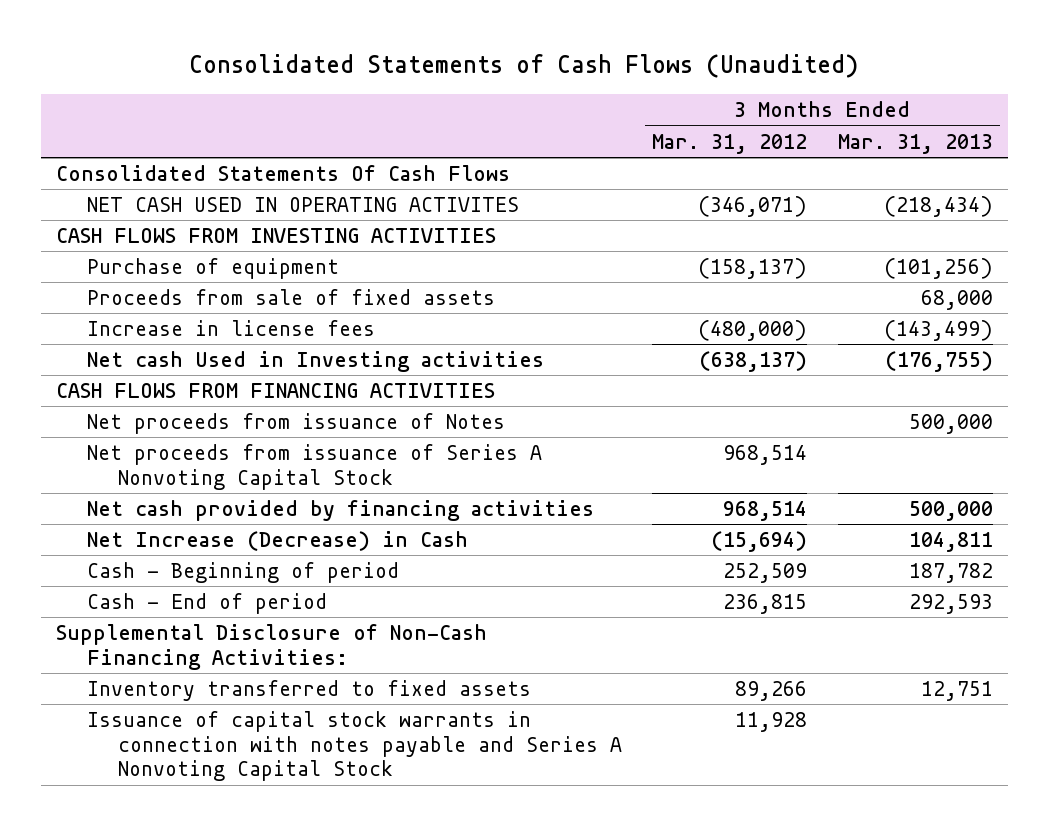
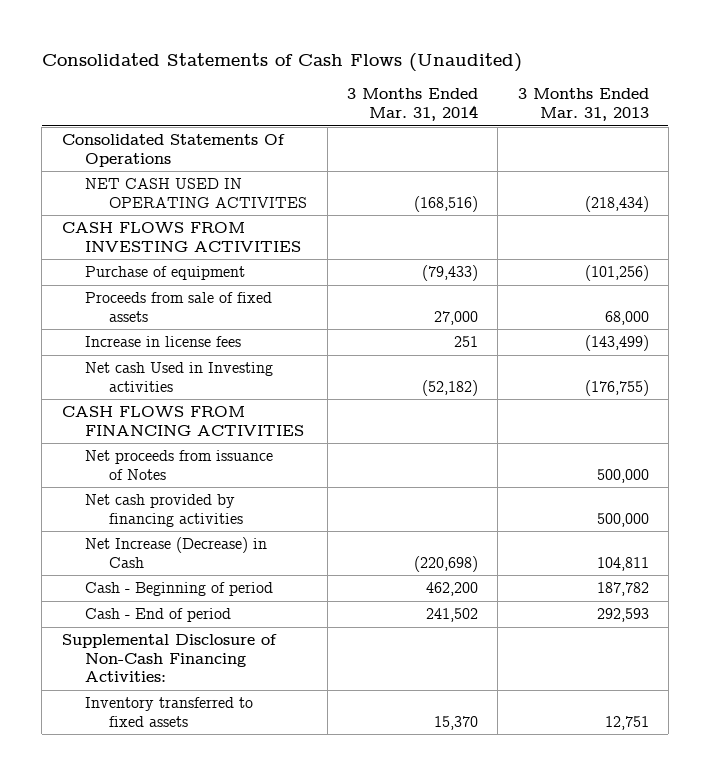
- | 3 Months Ended Mar. 31, 2012 | 3 Months Ended Mar. 31, 2013
+ | 3 Months Ended Mar. 31, 2014 | 3 Months Ended Mar. 31, 2013
- Consolidated Statements Of Cash Flows
+ Consolidated Statements Of Operations
- Net proceeds from issuance of Series A Nonvoting Capital Stock | 968,514 |
- Issuance of capital stock warrants in connection with notes payable and Series A Nonvoting Capital Stock | 11,928 |

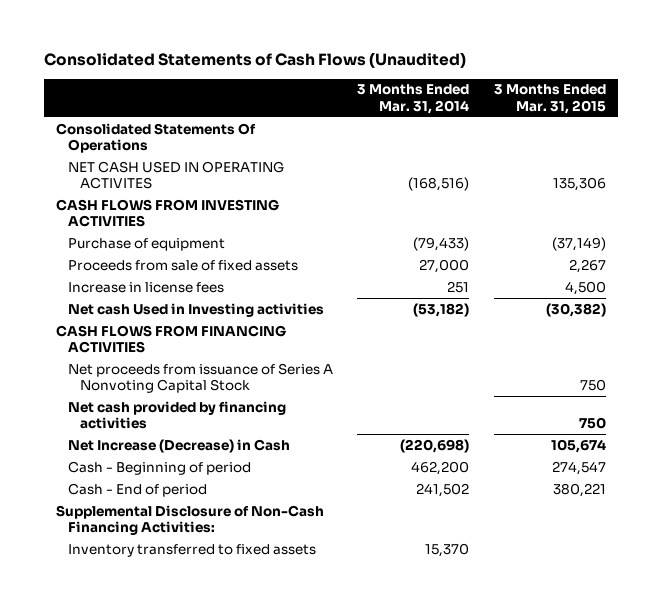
- | 3 Months Ended Mar. 31, 2014 | 3 Months Ended Mar. 31, 2013
+ | 3 Months Ended Mar. 31, 2014 | 3 Months Ended Mar. 31, 2015
- Net cash Used in Investing activities | (52,182) | (176,755)
+ Net cash Used in Investing activities | (53,182) | (30,382)
- Net proceeds from issuance of Notes | | 500,000
+ Net proceeds from issuance of Series A Nonvoting Capital Stock | | 750

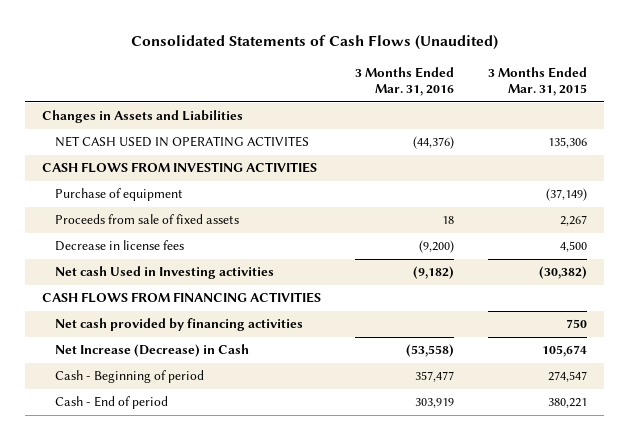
- | 3 Months Ended Mar. 31, 2014 | 3 Months Ended Mar. 31, 2015
+ | 3 Months Ended Mar. 31, 2016 | 3 Months Ended Mar. 31, 2015
- Consolidated Statements Of Operations
+ Changes in Assets and Liabilities
- Increase in license fees | 251 | 4,500
+ Decrease in license fees | (9,200) | 4,500
- Net proceeds from issuance of Series A Nonvoting Capital Stock | | 750
- Supplemental Disclosure of Non-Cash Financing Activities:
- Inventory transferred to fixed assets | 15,370 |

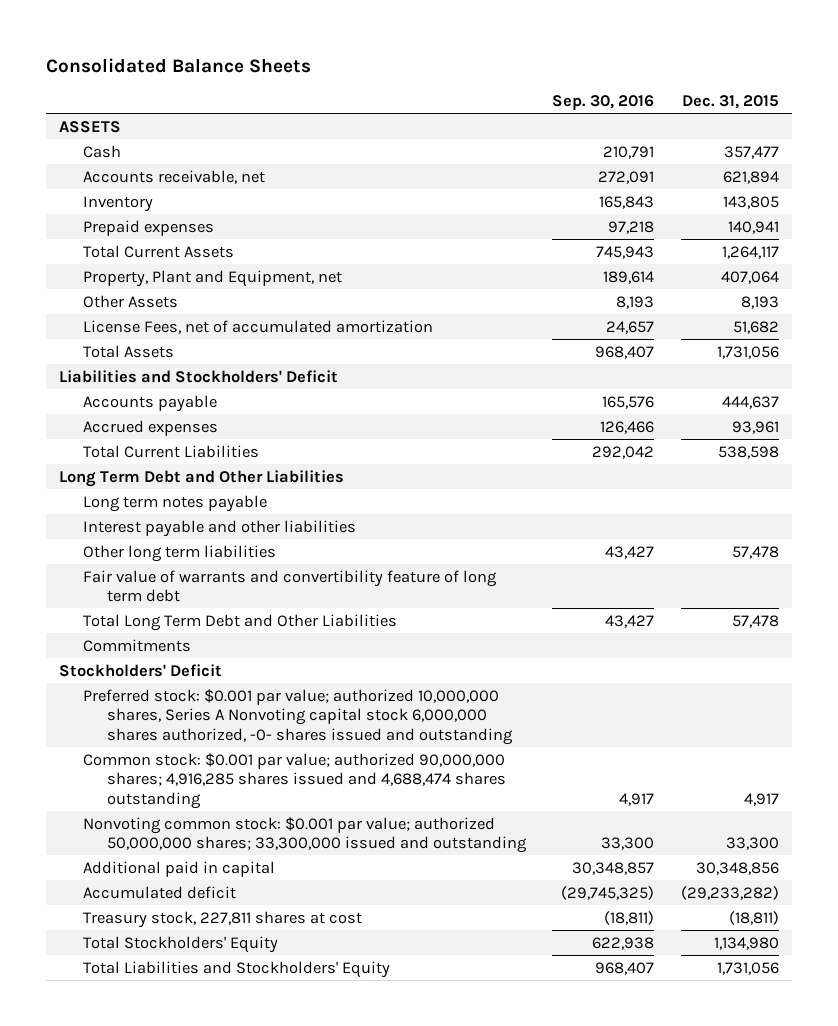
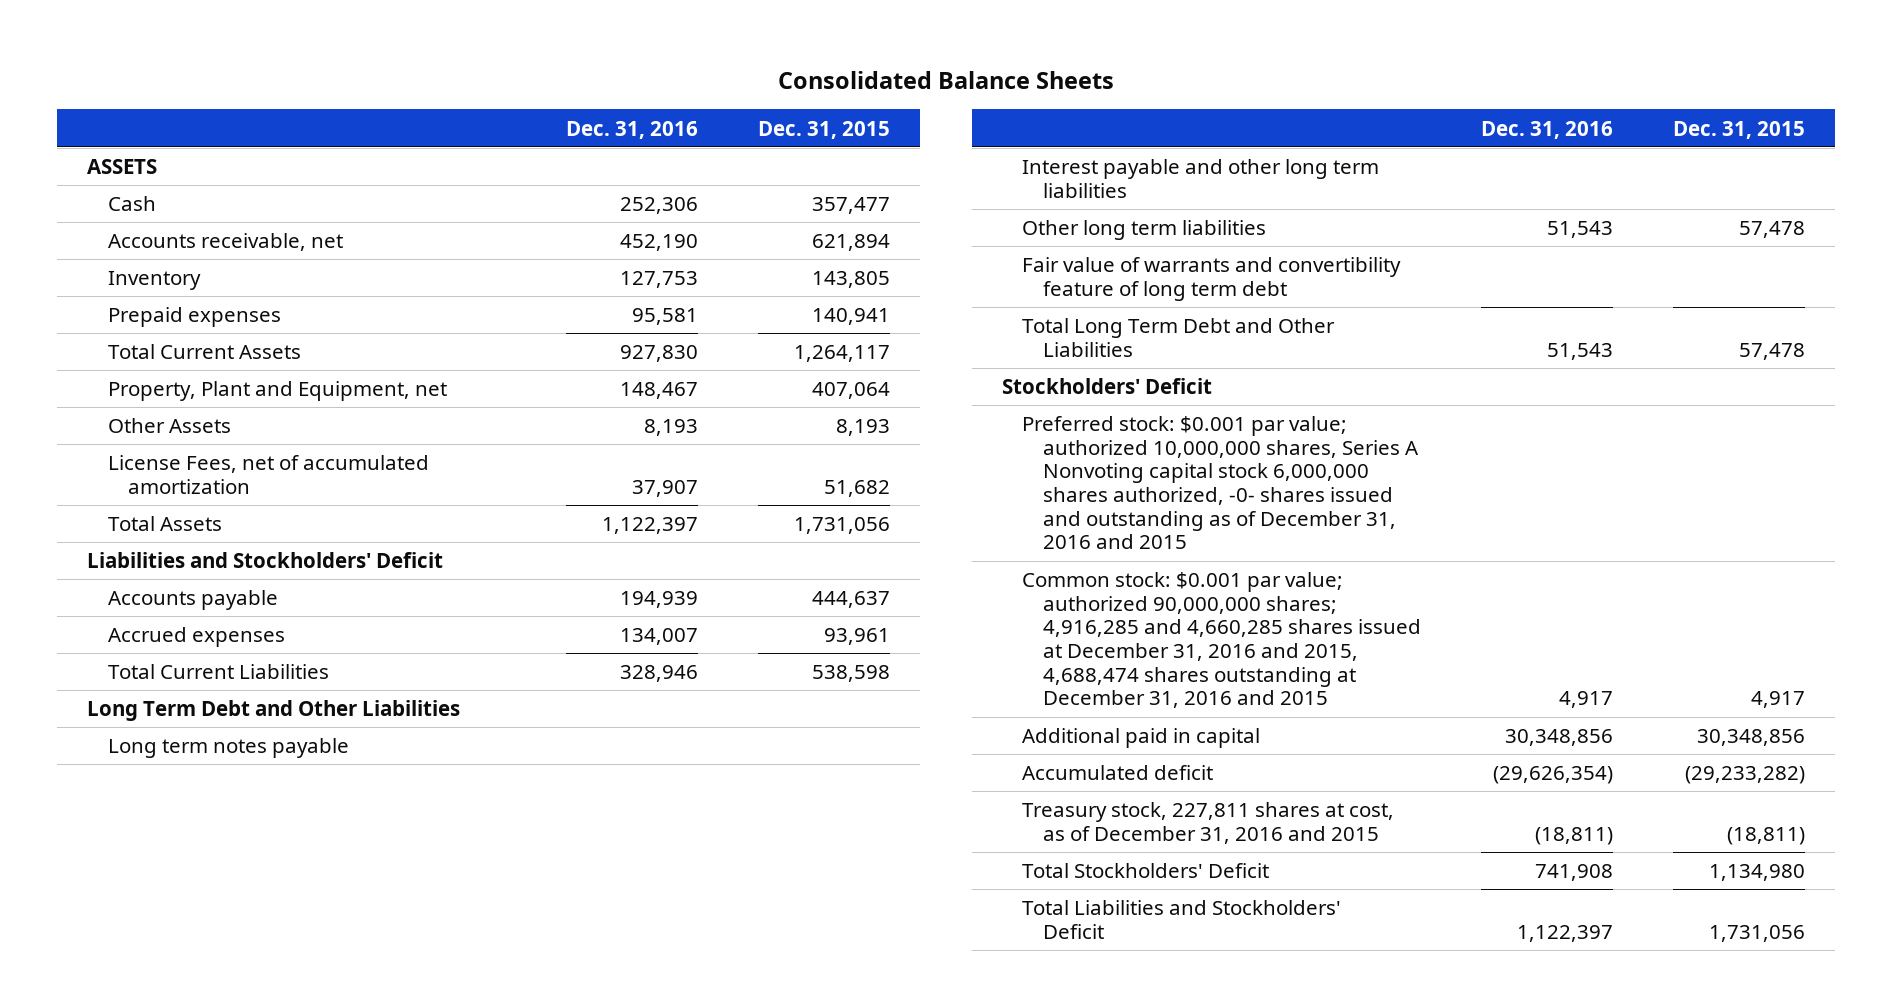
- | Sep. 30, 2016 | Dec. 31, 2015
+ | Dec. 31, 2016 | Dec. 31, 2015
- Interest payable and other liabilities
+ Interest payable and other long term liabilities
- Commitments
- Preferred stock: $0.001 par value; authorized 10,000,000 shares, Series A Nonvoting capital stock 6,000,000 shares authorized, -0- shares issued and outstanding
- Common stock: $0.001 par value; authorized 90,000,000 shares; 4,916,285 shares issued and 4,688,474 shares outstanding | 4,917 | 4,917
- Nonvoting common stock: $0.001 par value; authorized 50,000,000 shares; 33,300,000 issued and outstanding | 33,300 | 33,300
+ Preferred stock: $0.001 par value; authorized 10,000,000 shares, Series A Nonvoting capital stock 6,000,000 shares authorized, -0- shares issued and outstanding as of December 31, 2016 and 2015
+ Common stock: $0.001 par value; authorized 90,000,000 shares; 4,916,285 and 4,660,285 shares issued at December 31, 2016 and 2015, 4,688,474 shares outstanding at December 31, 2016 and 2015 | 4,917 | 4,917
- Treasury stock, 227,811 shares at cost | (18,811) | (18,811)
- Total Stockholders' Equity | 622,938 | 1,134,980
- Total Liabilities and Stockholders' Equity | 968,407 | 1,731,056
+ Treasury stock, 227,811 shares at cost, as of December 31, 2016 and 2015 | (18,811) | (18,811)
+ Total Stockholders' Deficit | 741,908 | 1,134,980
+ Total Liabilities and Stockholders' Deficit | 1,122,397 | 1,731,056

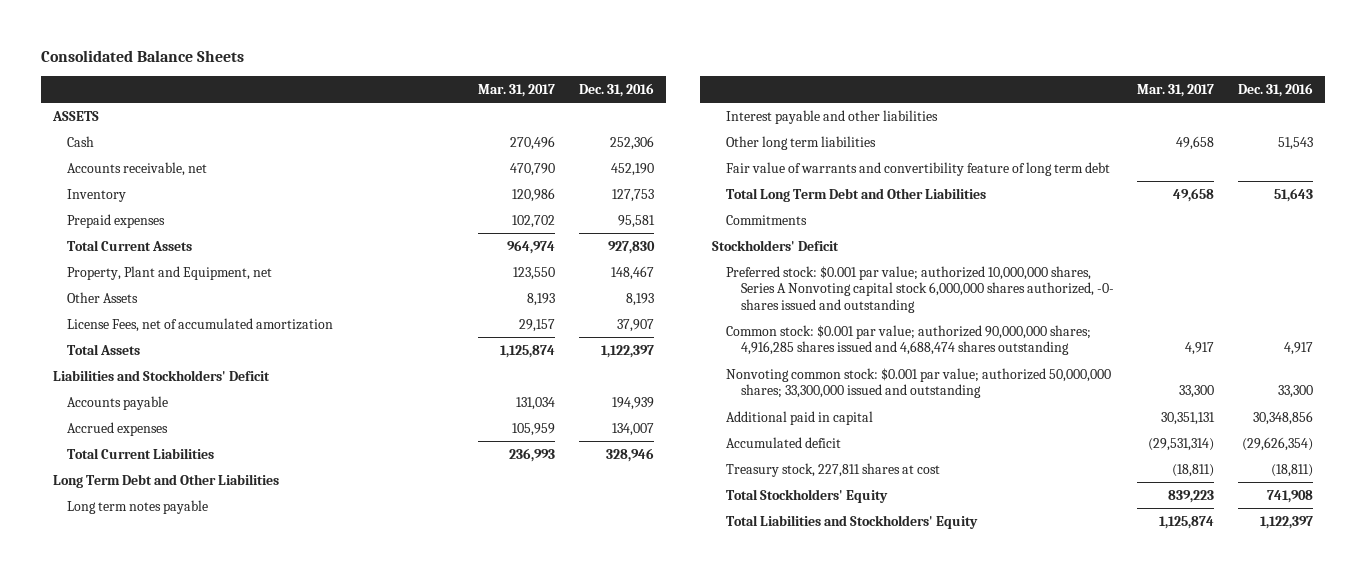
- | Dec. 31, 2016 | Dec. 31, 2015
+ | Mar. 31, 2017 | Dec. 31, 2016
- Interest payable and other long term liabilities
+ Interest payable and other liabilities
- Total Long Term Debt and Other Liabilities | 51,543 | 57,478
+ Total Long Term Debt and Other Liabilities | 49,658 | 51,643
+ Commitments
- Preferred stock: $0.001 par value; authorized 10,000,000 shares, Series A Nonvoting capital stock 6,000,000 shares authorized, -0- shares issued and outstanding as of December 31, 2016 and 2015
- Common stock: $0.001 par value; authorized 90,000,000 shares; 4,916,285 and 4,660,285 shares issued at December 31, 2016 and 2015, 4,688,474 shares outstanding at December 31, 2016 and 2015 | 4,917 | 4,917
+ Preferred stock: $0.001 par value; authorized 10,000,000 shares, Series A Nonvoting capital stock 6,000,000 shares authorized, -0- shares issued and outstanding
+ Common stock: $0.001 par value; authorized 90,000,000 shares; 4,916,285 shares issued and 4,688,474 shares outstanding | 4,917 | 4,917
+ Nonvoting common stock: $0.001 par value; authorized 50,000,000 shares; 33,300,000 issued and outstanding | 33,300 | 33,300
- Treasury stock, 227,811 shares at cost, as of December 31, 2016 and 2015 | (18,811) | (18,811)
- Total Stockholders' Deficit | 741,908 | 1,134,980
- Total Liabilities and Stockholders' Deficit | 1,122,397 | 1,731,056
+ Treasury stock, 227,811 shares at cost | (18,811) | (18,811)
+ Total Stockholders' Equity | 839,223 | 741,908
+ Total Liabilities and Stockholders' Equity | 1,125,874 | 1,122,397

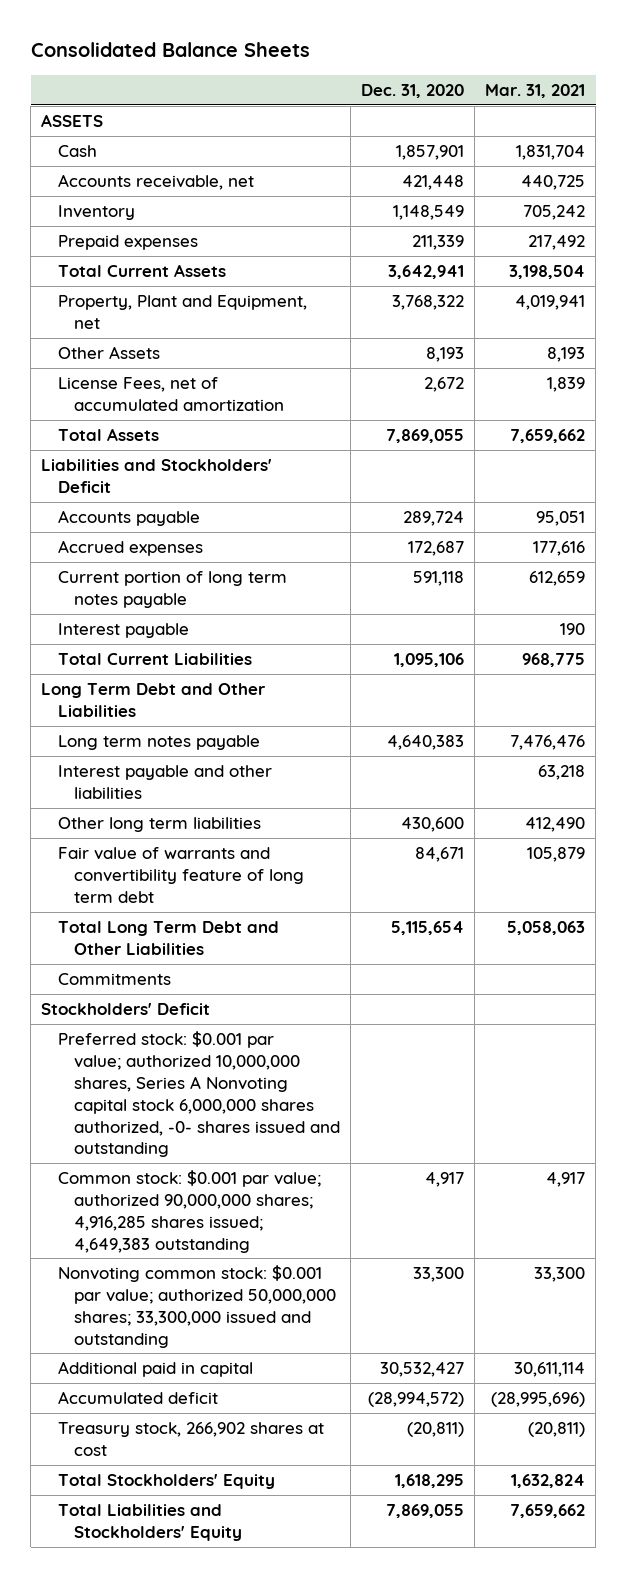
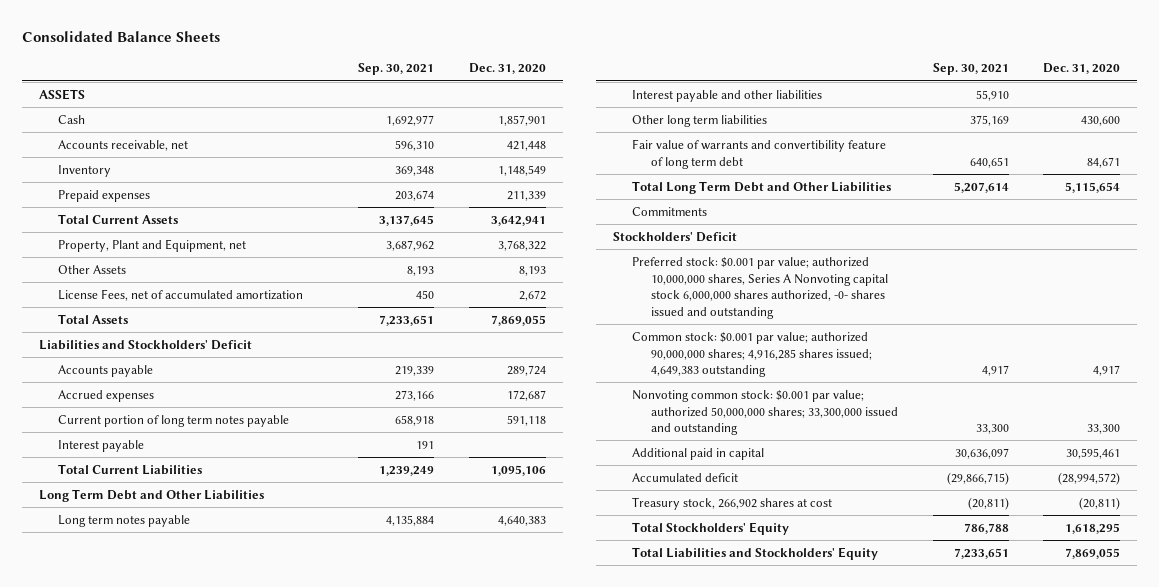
- | Dec. 31, 2020 | Mar. 31, 2021
+ | Sep. 30, 2021 | Dec. 31, 2020
- Additional paid in capital | 30,532,427 | 30,611,114
+ Additional paid in capital | 30,636,097 | 30,595,461

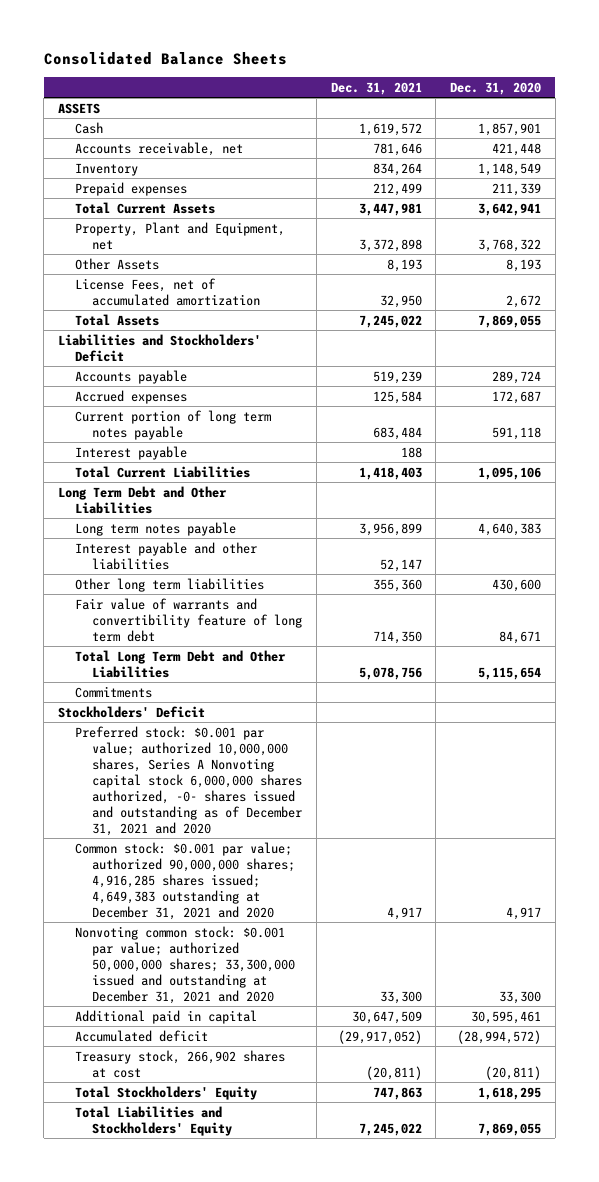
- | Sep. 30, 2021 | Dec. 31, 2020
+ | Dec. 31, 2021 | Dec. 31, 2020
- Preferred stock: $0.001 par value; authorized 10,000,000 shares, Series A Nonvoting capital stock 6,000,000 shares authorized, -0- shares issued and outstanding
- Common stock: $0.001 par value; authorized 90,000,000 shares; 4,916,285 shares issued; 4,649,383 outstanding | 4,917 | 4,917
- Nonvoting common stock: $0.001 par value; authorized 50,000,000 shares; 33,300,000 issued and outstanding | 33,300 | 33,300
+ Preferred stock: $0.001 par value; authorized 10,000,000 shares, Series A Nonvoting capital stock 6,000,000 shares authorized, -0- shares issued and outstanding as of December 31, 2021 and 2020
+ Common stock: $0.001 par value; authorized 90,000,000 shares; 4,916,285 shares issued; 4,649,383 outstanding at December 31, 2021 and 2020 | 4,917 | 4,917
+ Nonvoting common stock: $0.001 par value; authorized 50,000,000 shares; 33,300,000 issued and outstanding at December 31, 2021 and 2020 | 33,300 | 33,300

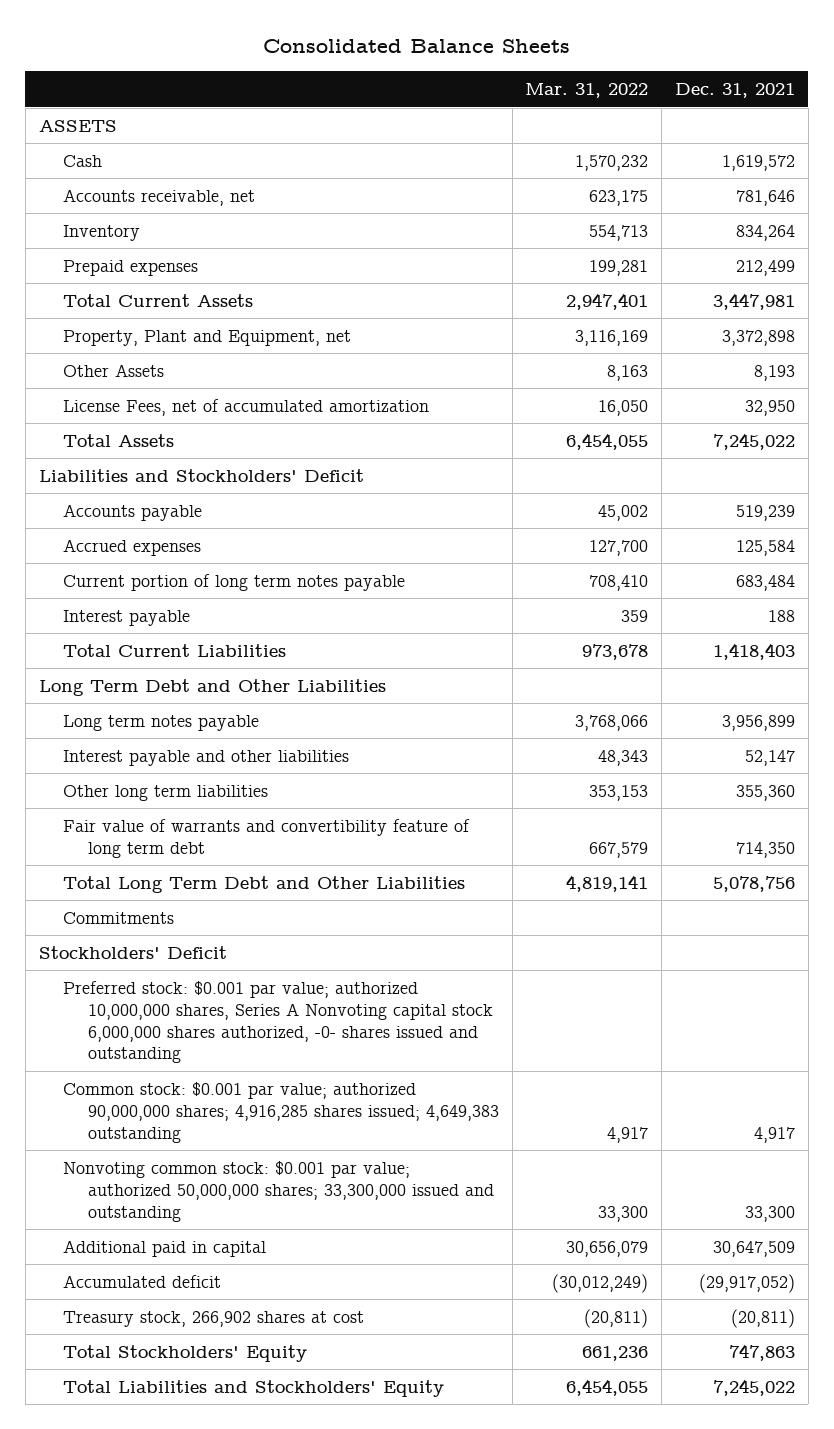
- | Dec. 31, 2021 | Dec. 31, 2020
+ | Mar. 31, 2022 | Dec. 31, 2021
- Preferred stock: $0.001 par value; authorized 10,000,000 shares, Series A Nonvoting capital stock 6,000,000 shares authorized, -0- shares issued and outstanding as of December 31, 2021 and 2020
- Common stock: $0.001 par value; authorized 90,000,000 shares; 4,916,285 shares issued; 4,649,383 outstanding at December 31, 2021 and 2020 | 4,917 | 4,917
- Nonvoting common stock: $0.001 par value; authorized 50,000,000 shares; 33,300,000 issued and outstanding at December 31, 2021 and 2020 | 33,300 | 33,300
+ Preferred stock: $0.001 par value; authorized 10,000,000 shares, Series A Nonvoting capital stock 6,000,000 shares authorized, -0- shares issued and outstanding
+ Common stock: $0.001 par value; authorized 90,000,000 shares; 4,916,285 shares issued; 4,649,383 outstanding | 4,917 | 4,917
+ Nonvoting common stock: $0.001 par value; authorized 50,000,000 shares; 33,300,000 issued and outstanding | 33,300 | 33,300

